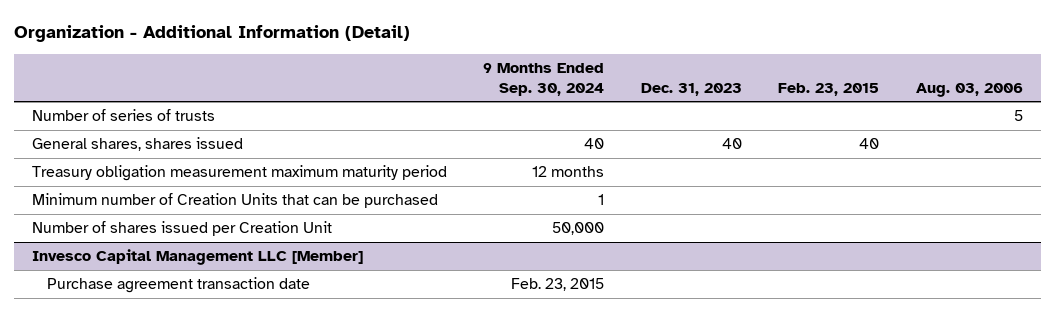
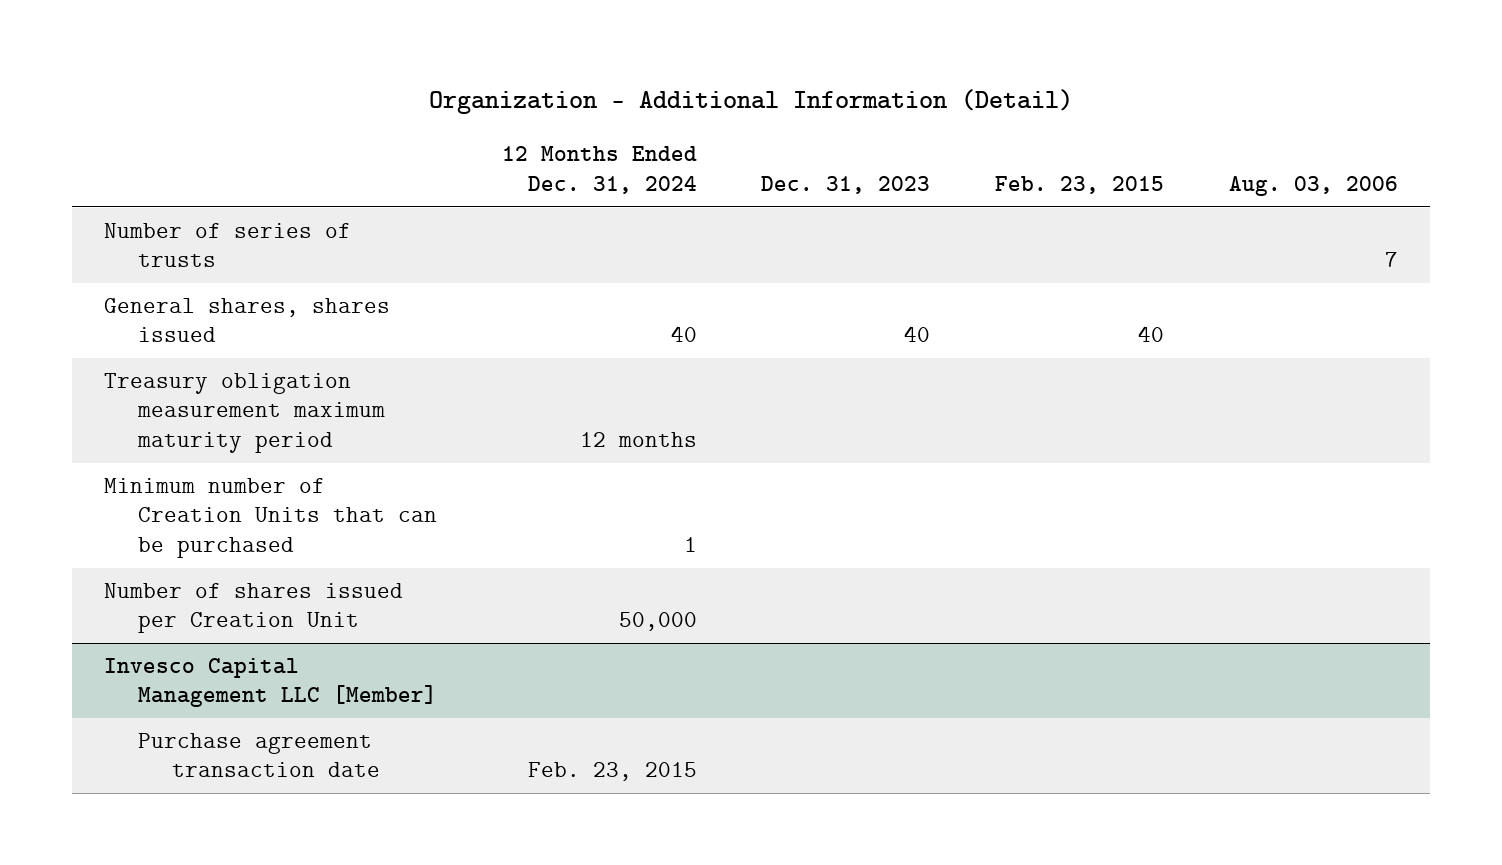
- | 9 Months Ended Sep. 30, 2024 | Dec. 31, 2023 | Feb. 23, 2015 | Aug. 03, 2006
+ | 12 Months Ended Dec. 31, 2024 | Dec. 31, 2023 | Feb. 23, 2015 | Aug. 03, 2006
- Number of series of trusts | | | | 5
+ Number of series of trusts | | | | 7

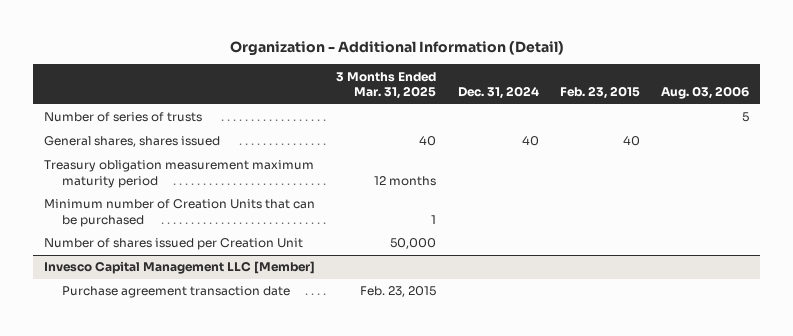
- | 12 Months Ended Dec. 31, 2024 | Dec. 31, 2023 | Feb. 23, 2015 | Aug. 03, 2006
+ | 3 Months Ended Mar. 31, 2025 | Dec. 31, 2024 | Feb. 23, 2015 | Aug. 03, 2006
- Number of series of trusts | | | | 7
+ Number of series of trusts | | | | 5

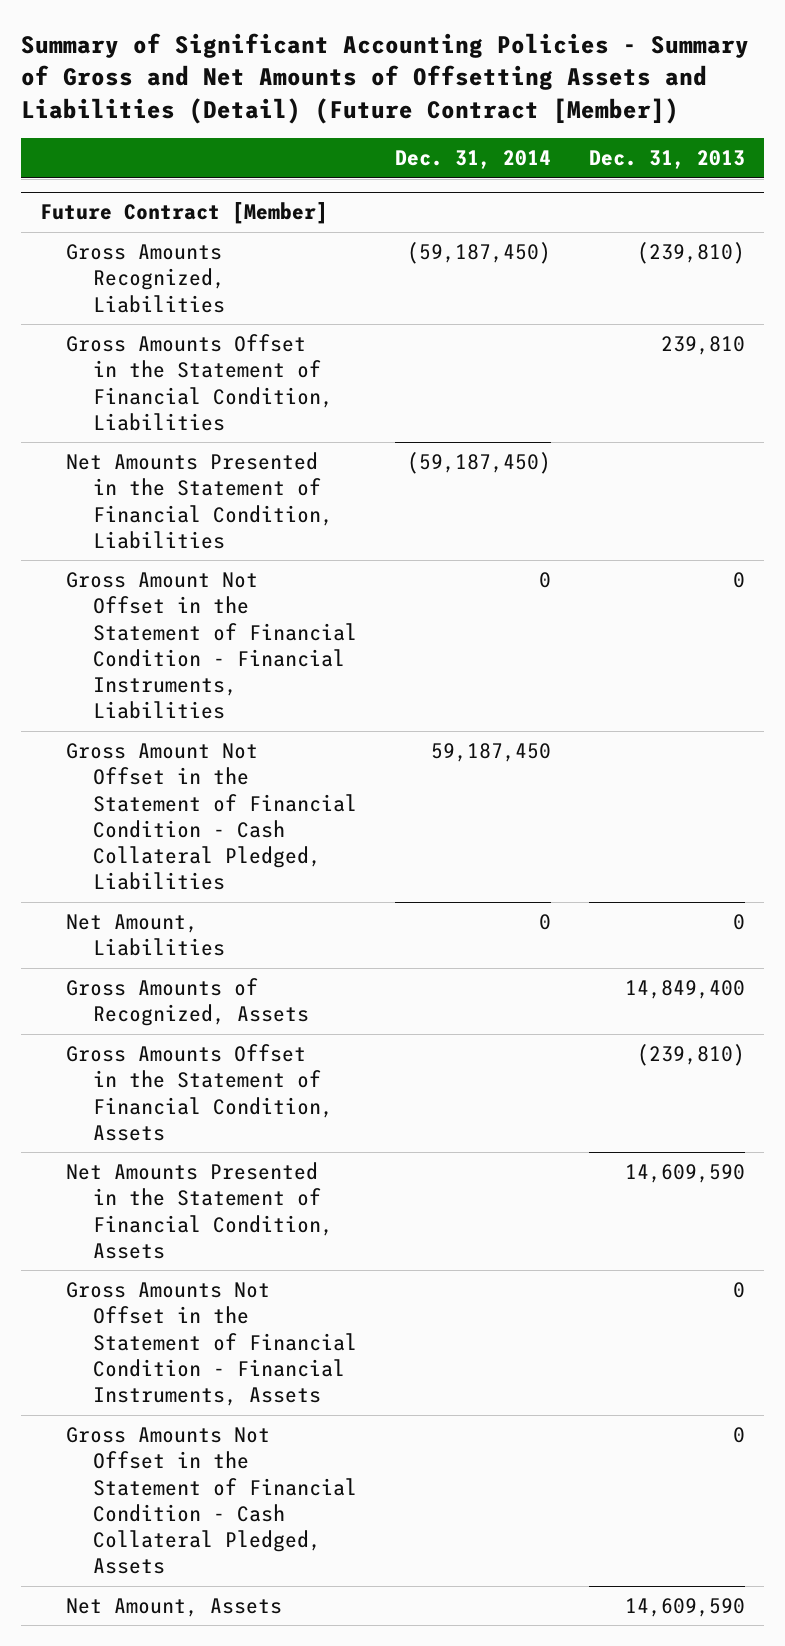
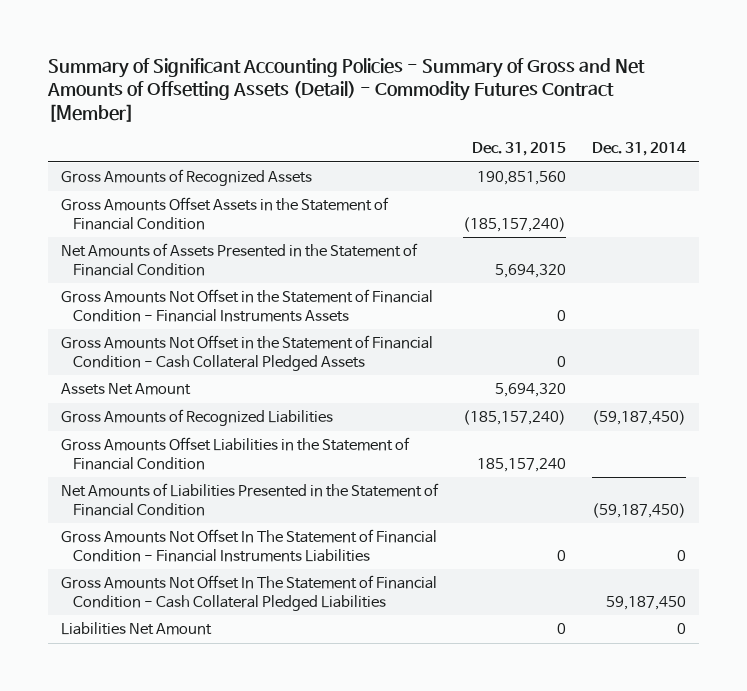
- Summary of Significant Accounting Policies - Summary of Gross and Net Amounts of Offsetting Assets and Liabilities (Detail) (Future Contract [Member])
+ Summary of Significant Accounting Policies - Summary of Gross and Net Amounts of Offsetting Assets (Detail) - Commodity Futures Contract [Member]
- | Dec. 31, 2014 | Dec. 31, 2013
+ | Dec. 31, 2015 | Dec. 31, 2014
- Future Contract [Member]
- Gross Amounts Recognized, Liabilities | (59,187,450) | (239,810)
- Gross Amounts Offset in the Statement of Financial Condition, Liabilities | | 239,810
- Net Amounts Presented in the Statement of Financial Condition, Liabilities | (59,187,450) |
- Gross Amount Not Offset in the Statement of Financial Condition - Financial Instruments, Liabilities | 0 | 0
- Gross Amount Not Offset in the Statement of Financial Condition - Cash Collateral Pledged, Liabilities | 59,187,450 |
- Net Amount, Liabilities | 0 | 0
- Gross Amounts of Recognized, Assets | | 14,849,400
- Gross Amounts Offset in the Statement of Financial Condition, Assets | | (239,810)
- Net Amounts Presented in the Statement of Financial Condition, Assets | | 14,609,590
- Gross Amounts Not Offset in the Statement of Financial Condition - Financial Instruments, Assets | | 0
- Gross Amounts Not Offset in the Statement of Financial Condition - Cash Collateral Pledged, Assets | | 0
- Net Amount, Assets | | 14,609,590
+ Gross Amounts of Recognized Assets | 190,851,560 |
+ Gross Amounts Offset Assets in the Statement of Financial Condition | (185,157,240) |
+ Net Amounts of Assets Presented in the Statement of Financial Condition | 5,694,320 |
+ Gross Amounts Not Offset in the Statement of Financial Condition - Financial Instruments Assets | 0 |
+ Gross Amounts Not Offset in the Statement of Financial Condition - Cash Collateral Pledged Assets | 0 |
+ Assets Net Amount | 5,694,320 |
+ Gross Amounts of Recognized Liabilities | (185,157,240) | (59,187,450)
+ Gross Amounts Offset Liabilities in the Statement of Financial Condition | 185,157,240 |
+ Net Amounts of Liabilities Presented in the Statement of Financial Condition | | (59,187,450)
+ Gross Amounts Not Offset In The Statement of Financial Condition - Financial Instruments Liabilities | 0 | 0
+ Gross Amounts Not Offset In The Statement of Financial Condition - Cash Collateral Pledged Liabilities | | 59,187,450
+ Liabilities Net Amount | 0 | 0

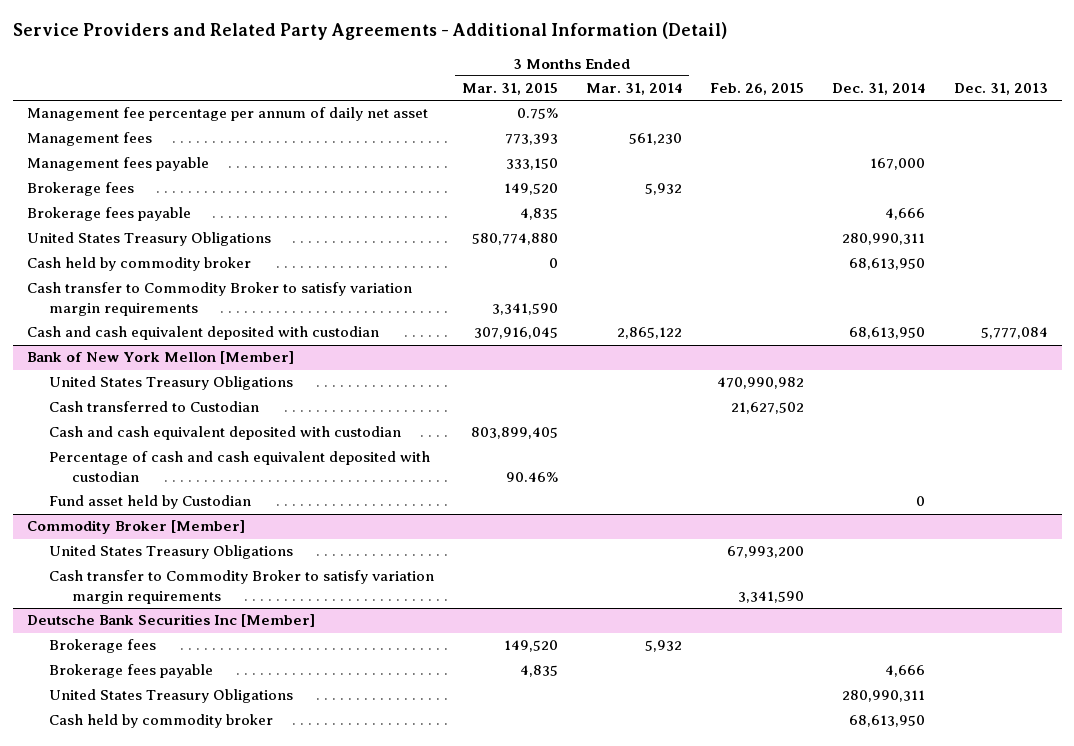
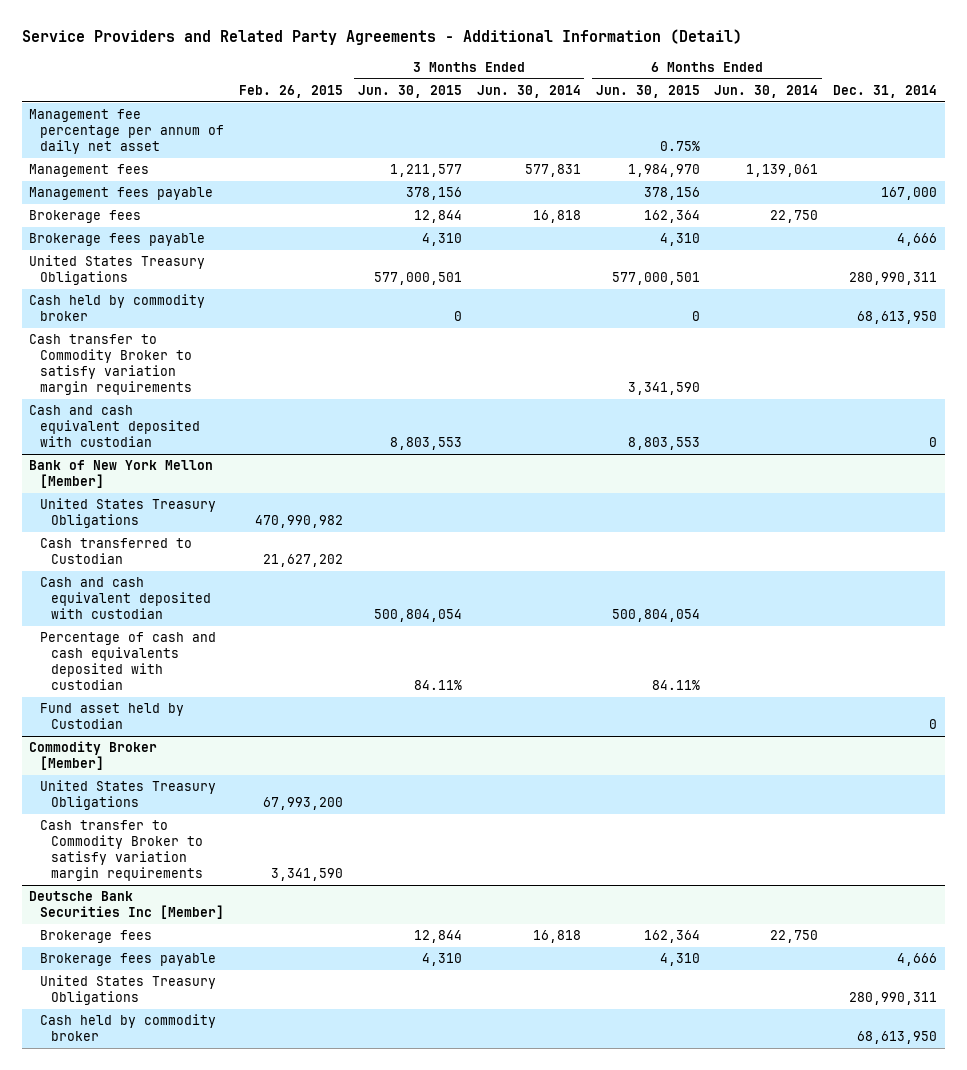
- | 3 Months Ended Mar. 31, 2015 | 3 Months Ended Mar. 31, 2014 | Feb. 26, 2015 | Dec. 31, 2014 | Dec. 31, 2013
+ | Feb. 26, 2015 | 3 Months Ended Jun. 30, 2015 | 3 Months Ended Jun. 30, 2014 | 6 Months Ended Jun. 30, 2015 | 6 Months Ended Jun. 30, 2014 | Dec. 31, 2014
- Cash and cash equivalent deposited with custodian | 307,916,045 | 2,865,122 | | 68,613,950 | 5,777,084
+ Cash and cash equivalent deposited with custodian | | 8,803,553 | | 8,803,553 | | 0
@ Bank of New York Mellon [Member]
- Cash transferred to Custodian | | | 21,627,502 | |
+ Cash transferred to Custodian | 21,627,202 | | | | |
- Percentage of cash and cash equivalent deposited with custodian | 90.46% | | | |
+ Percentage of cash and cash equivalents deposited with custodian | | 84.11% | | 84.11% | |

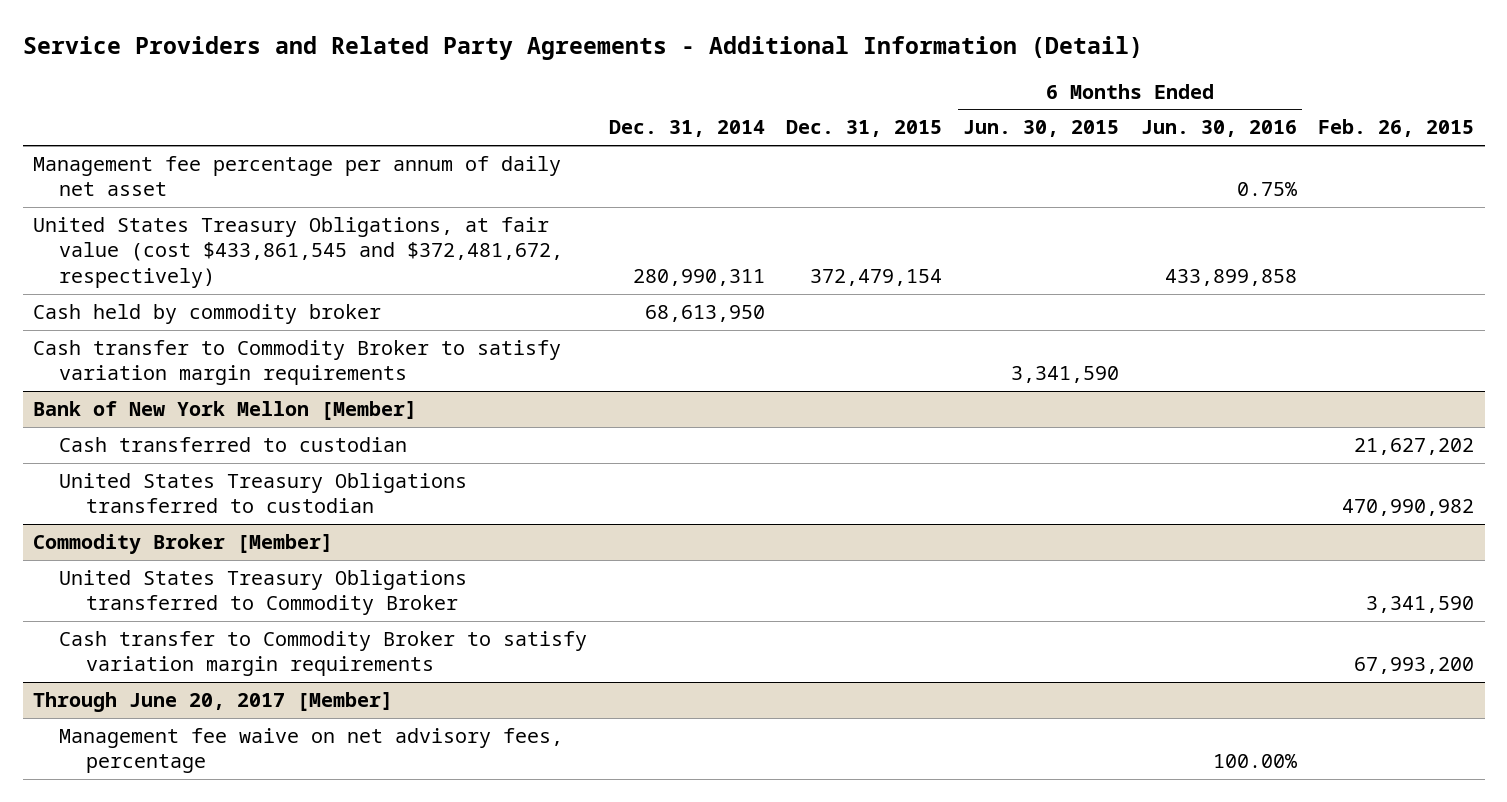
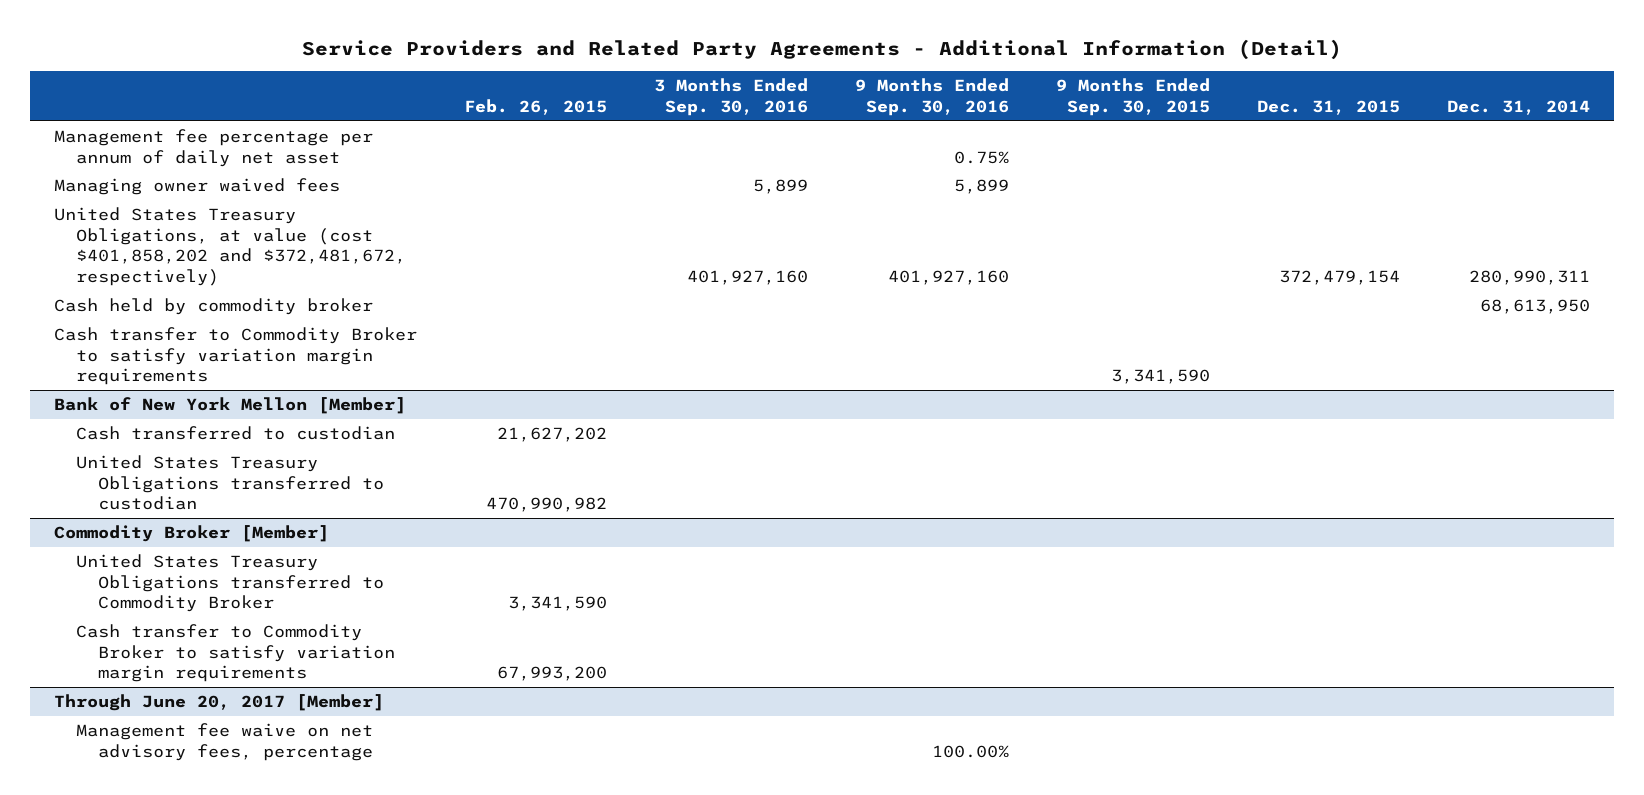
- | Dec. 31, 2014 | Dec. 31, 2015 | 6 Months Ended Jun. 30, 2015 | 6 Months Ended Jun. 30, 2016 | Feb. 26, 2015
+ | Feb. 26, 2015 | 3 Months Ended Sep. 30, 2016 | 9 Months Ended Sep. 30, 2016 | 9 Months Ended Sep. 30, 2015 | Dec. 31, 2015 | Dec. 31, 2014
- United States Treasury Obligations, at fair value (cost $433,861,545 and $372,481,672, respectively) | 280,990,311 | 372,479,154 | | 433,899,858 |
+ Managing owner waived fees | | 5,899 | 5,899 | | |
+ United States Treasury Obligations, at value (cost $401,858,202 and $372,481,672, respectively) | | 401,927,160 | 401,927,160 | | 372,479,154 | 280,990,311

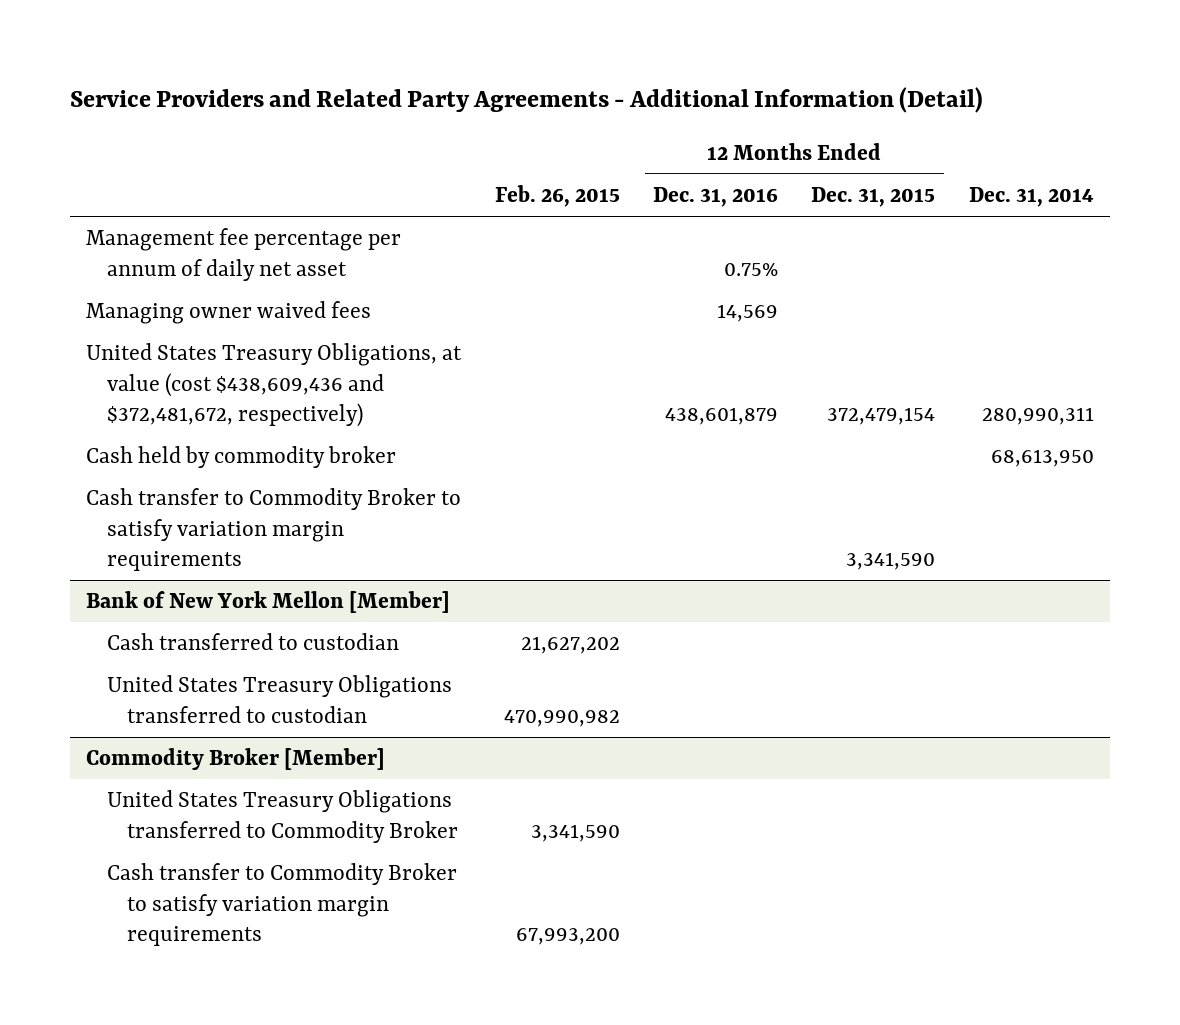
- | Feb. 26, 2015 | 3 Months Ended Sep. 30, 2016 | 9 Months Ended Sep. 30, 2016 | 9 Months Ended Sep. 30, 2015 | Dec. 31, 2015 | Dec. 31, 2014
+ | Feb. 26, 2015 | 12 Months Ended Dec. 31, 2016 | 12 Months Ended Dec. 31, 2015 | Dec. 31, 2014
- United States Treasury Obligations, at value (cost $401,858,202 and $372,481,672, respectively) | | 401,927,160 | 401,927,160 | | 372,479,154 | 280,990,311
+ United States Treasury Obligations, at value (cost $438,609,436 and $372,481,672, respectively) | | 438,601,879 | 372,479,154 | 280,990,311
- Through June 20, 2017 [Member]
- Management fee waive on net advisory fees, percentage | | | 100.00% | | |

